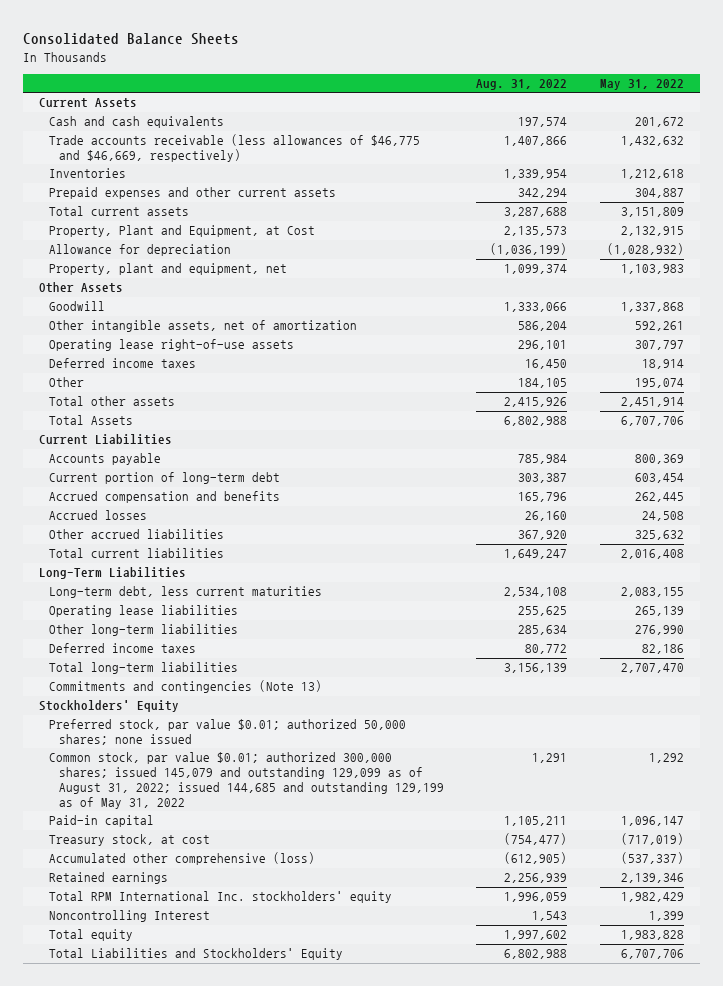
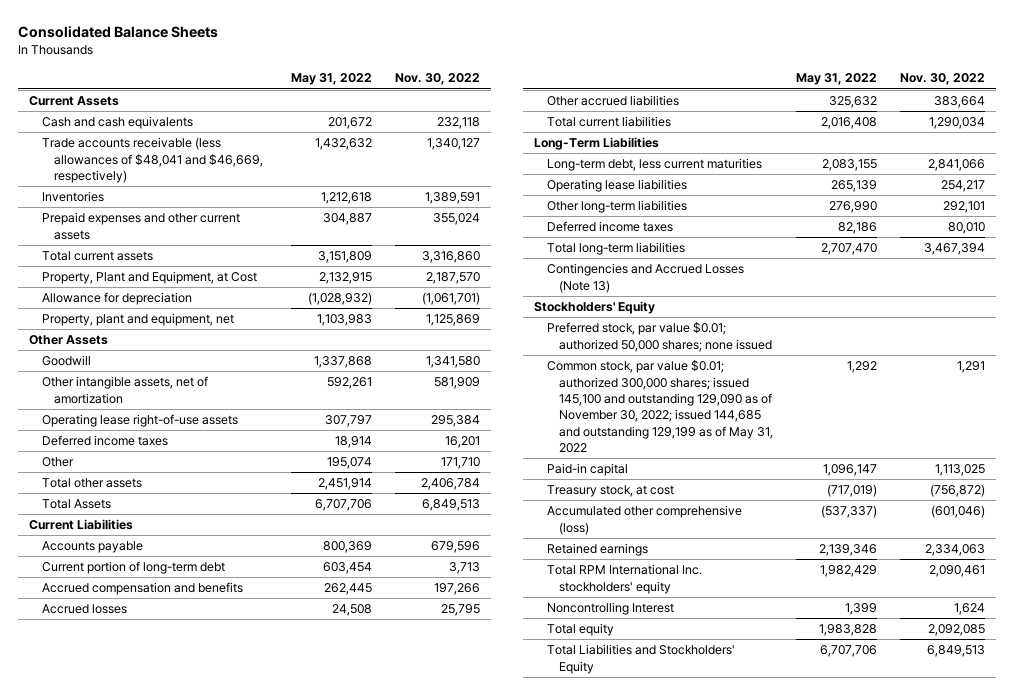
- | Aug. 31, 2022 | May 31, 2022
+ | May 31, 2022 | Nov. 30, 2022
- Trade accounts receivable (less allowances of $46,775 and $46,669, respectively) | 1,407,866 | 1,432,632
+ Trade accounts receivable (less allowances of $48,041 and $46,669, respectively) | 1,432,632 | 1,340,127
- Commitments and contingencies (Note 13)
+ Contingencies and Accrued Losses (Note 13)
- Common stock, par value $0.01; authorized 300,000 shares; issued 145,079 and outstanding 129,099 as of August 31, 2022; issued 144,685 and outstanding 129,199 as of May 31, 2022 | 1,291 | 1,292
+ Common stock, par value $0.01; authorized 300,000 shares; issued 145,100 and outstanding 129,090 as of November 30, 2022; issued 144,685 and outstanding 129,199 as of May 31, 2022 | 1,292 | 1,291

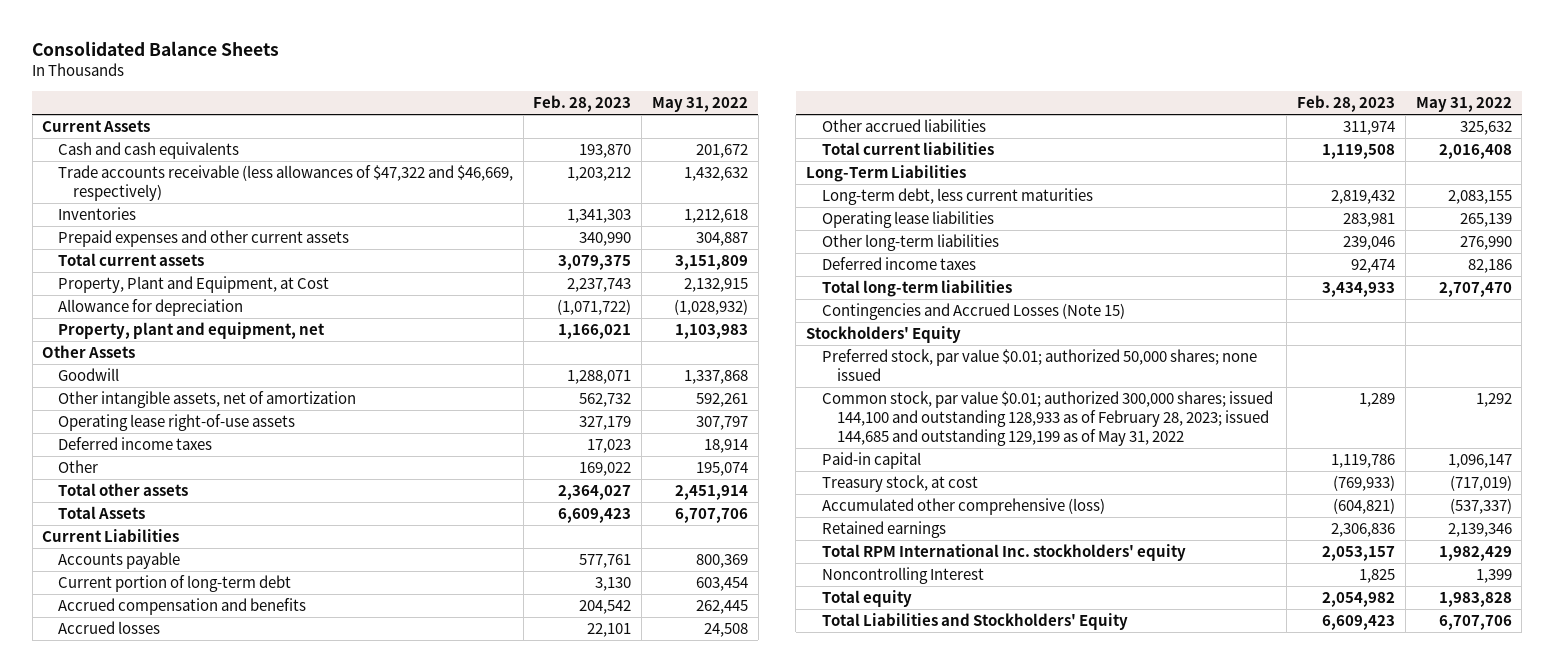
- | May 31, 2022 | Nov. 30, 2022
+ | Feb. 28, 2023 | May 31, 2022
- Trade accounts receivable (less allowances of $48,041 and $46,669, respectively) | 1,432,632 | 1,340,127
+ Trade accounts receivable (less allowances of $47,322 and $46,669, respectively) | 1,203,212 | 1,432,632
- Contingencies and Accrued Losses (Note 13)
+ Contingencies and Accrued Losses (Note 15)
- Common stock, par value $0.01; authorized 300,000 shares; issued 145,100 and outstanding 129,090 as of November 30, 2022; issued 144,685 and outstanding 129,199 as of May 31, 2022 | 1,292 | 1,291
+ Common stock, par value $0.01; authorized 300,000 shares; issued 144,100 and outstanding 128,933 as of February 28, 2023; issued 144,685 and outstanding 129,199 as of May 31, 2022 | 1,289 | 1,292

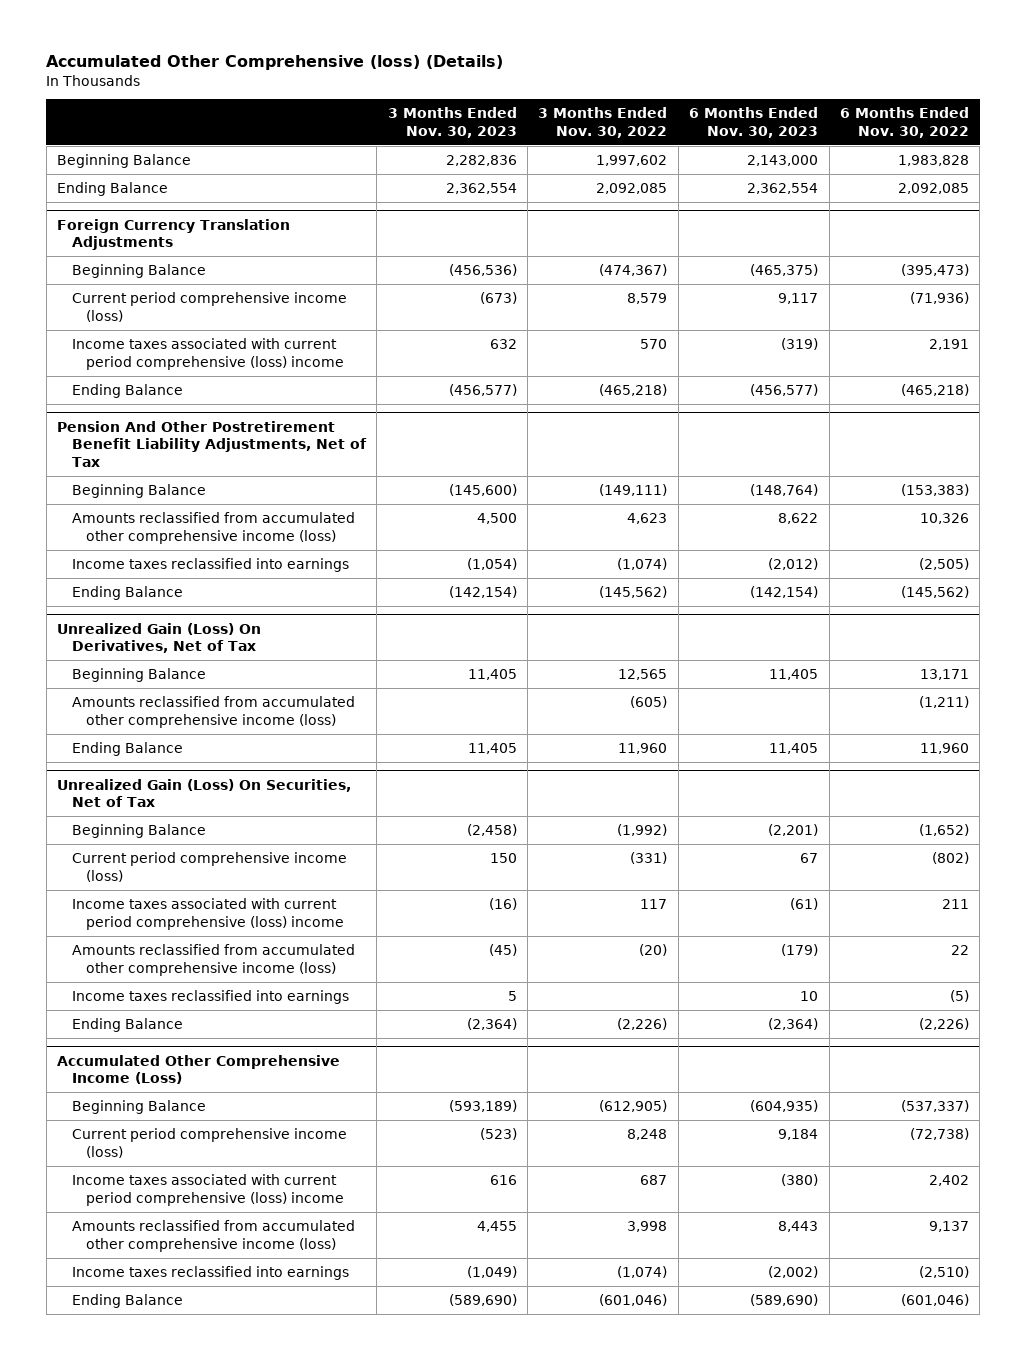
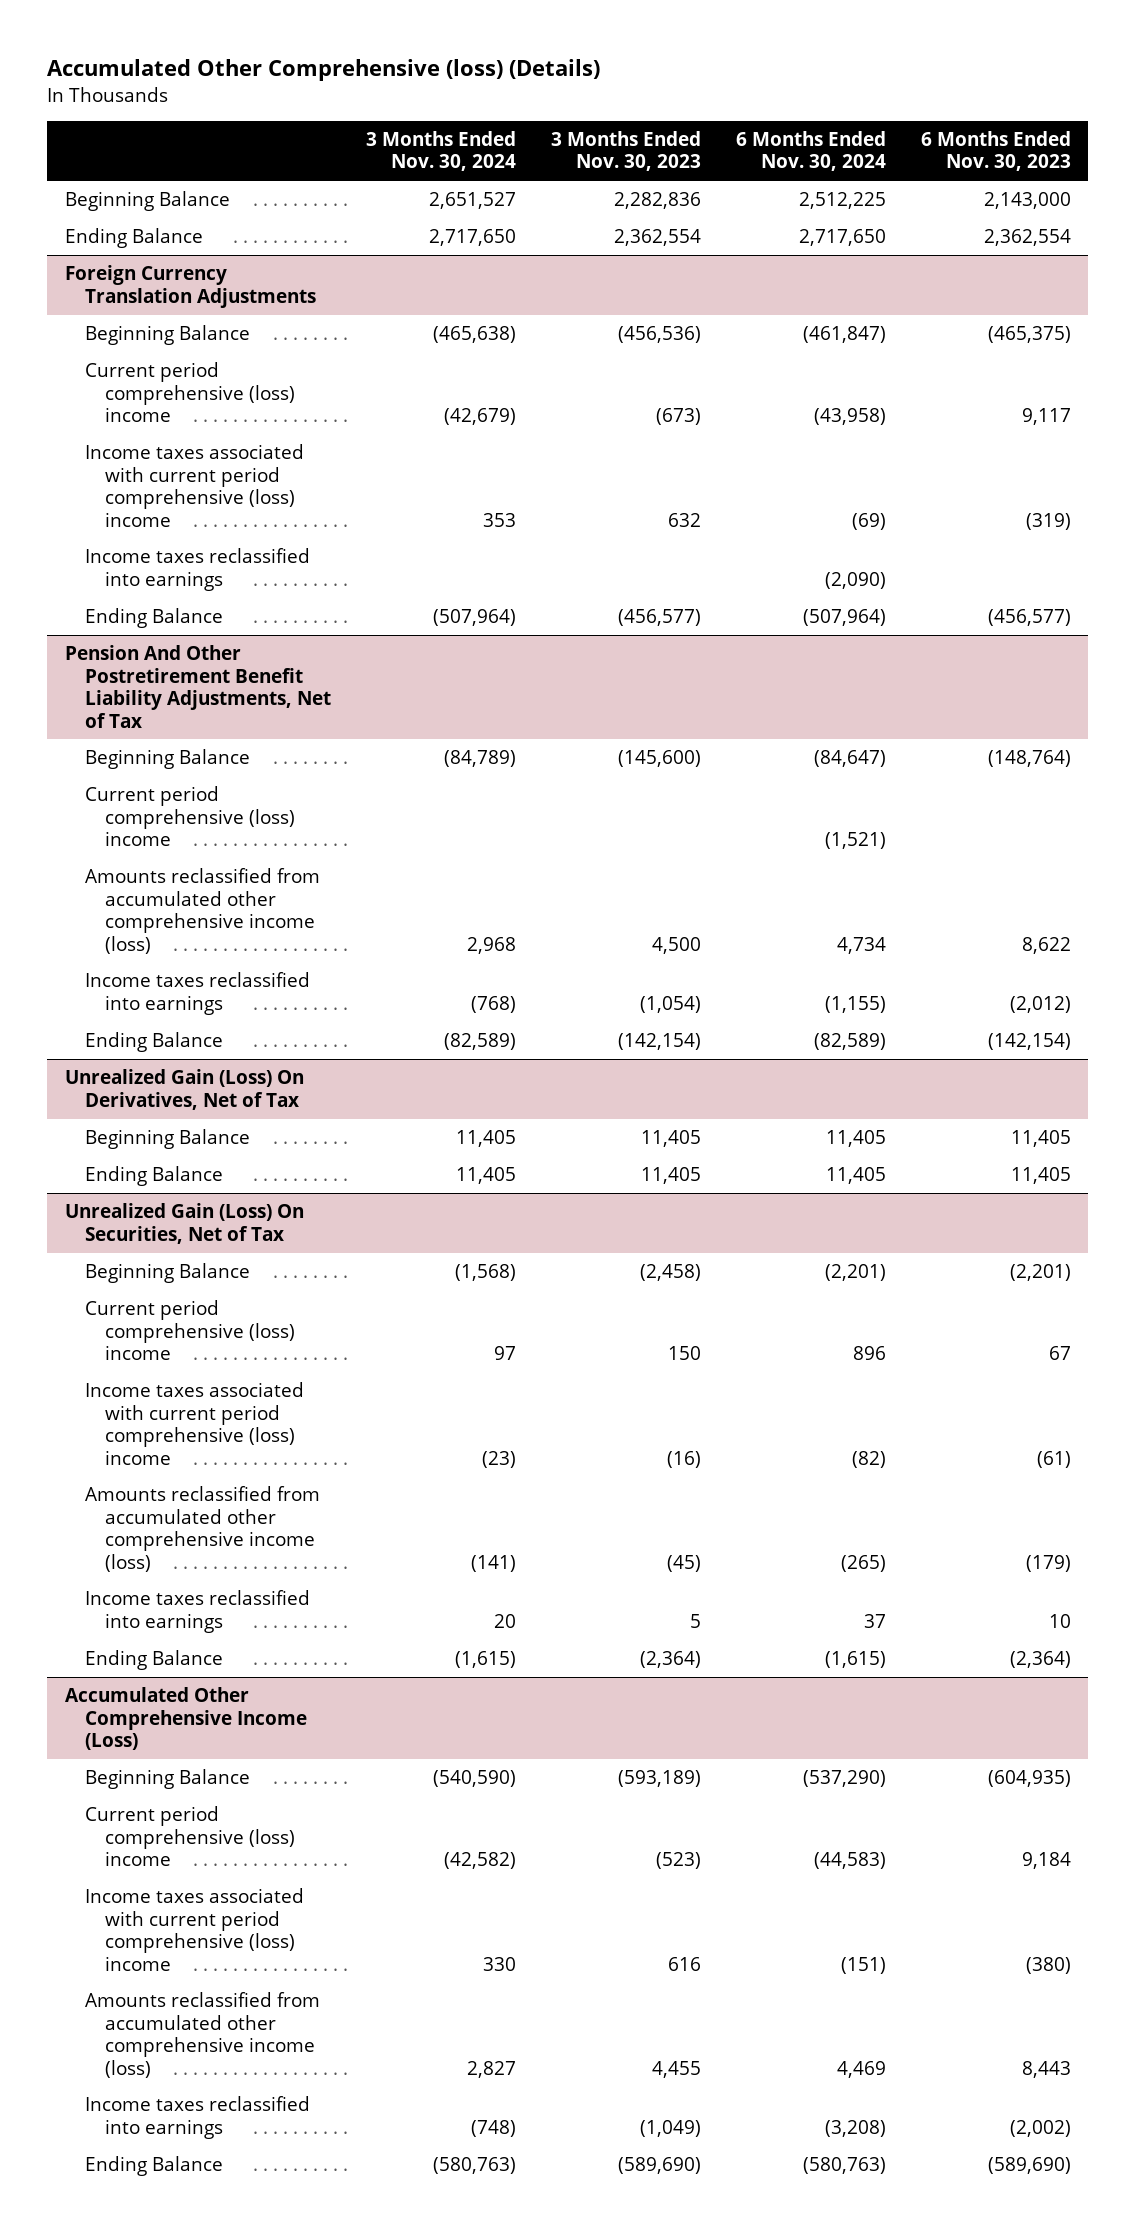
- | 3 Months Ended Nov. 30, 2023 | 3 Months Ended Nov. 30, 2022 | 6 Months Ended Nov. 30, 2023 | 6 Months Ended Nov. 30, 2022
+ | 3 Months Ended Nov. 30, 2024 | 3 Months Ended Nov. 30, 2023 | 6 Months Ended Nov. 30, 2024 | 6 Months Ended Nov. 30, 2023
@ Foreign Currency Translation Adjustments
- Current period comprehensive income (loss) | (673) | 8,579 | 9,117 | (71,936)
+ Current period comprehensive (loss) income | (42,679) | (673) | (43,958) | 9,117
+ Income taxes reclassified into earnings | | | (2,090) |
@ Pension And Other Postretirement Benefit Liability Adjustments, Net of Tax
+ Current period comprehensive (loss) income | | | (1,521) |
@ Unrealized Gain (Loss) On Derivatives, Net of Tax
- Amounts reclassified from accumulated other comprehensive income (loss) | | (605) | | (1,211)
@ Unrealized Gain (Loss) On Securities, Net of Tax
- Current period comprehensive income (loss) | 150 | (331) | 67 | (802)
+ Current period comprehensive (loss) income | 97 | 150 | 896 | 67
@ Accumulated Other Comprehensive Income (Loss)
- Current period comprehensive income (loss) | (523) | 8,248 | 9,184 | (72,738)
+ Current period comprehensive (loss) income | (42,582) | (523) | (44,583) | 9,184

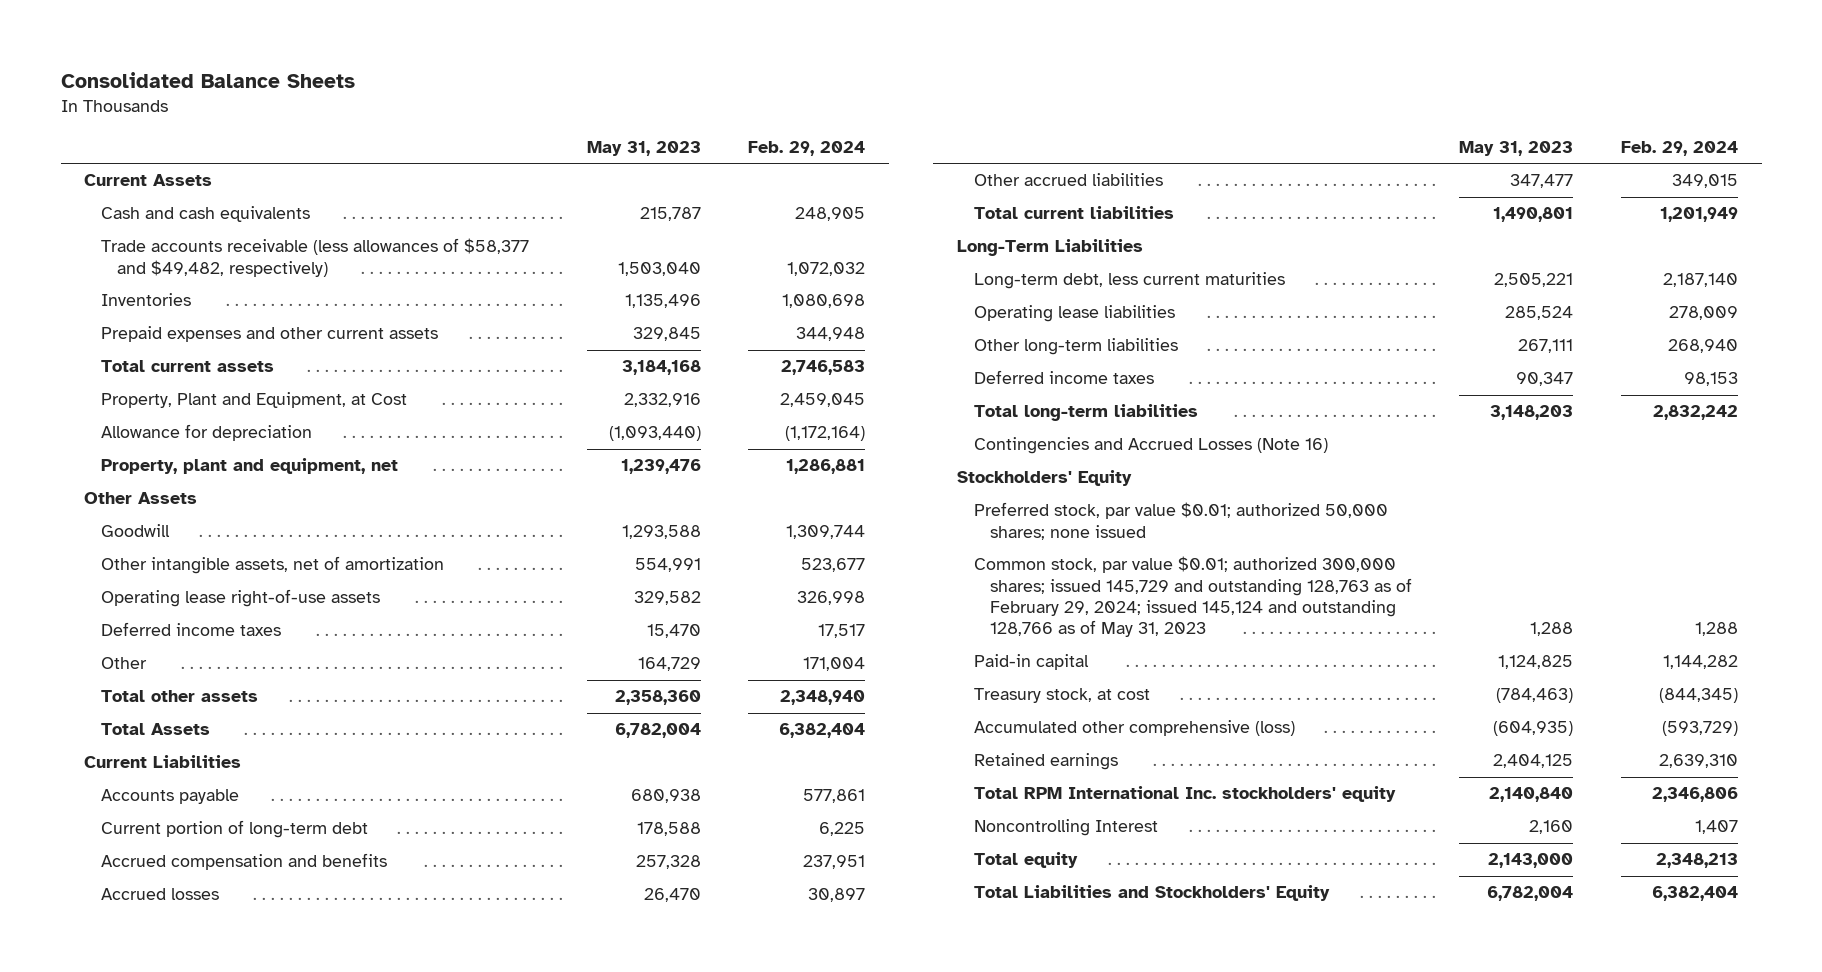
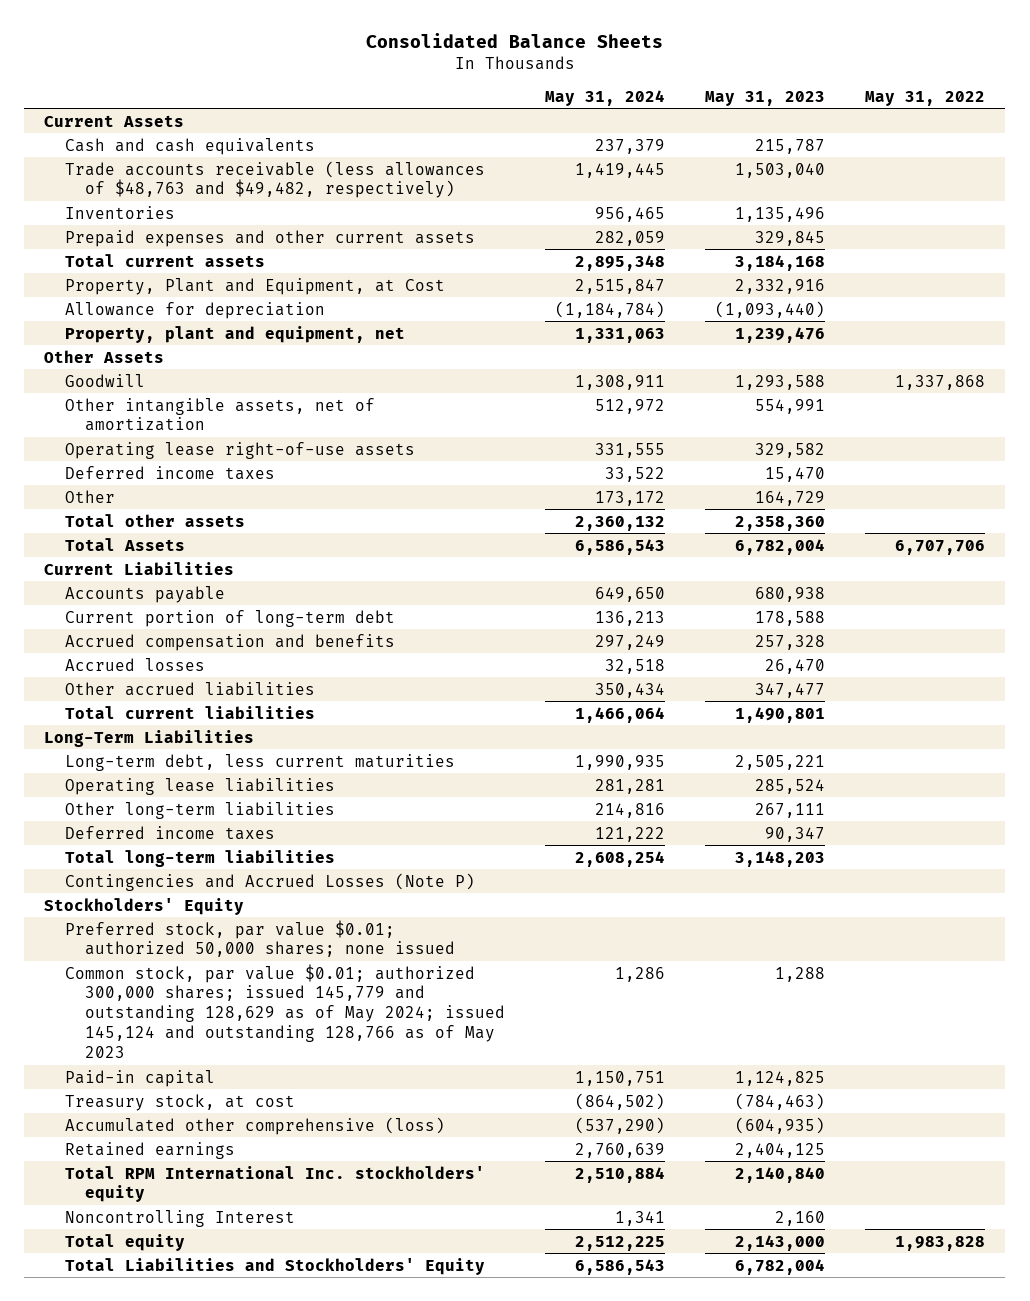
- | May 31, 2023 | Feb. 29, 2024
+ | May 31, 2024 | May 31, 2023 | May 31, 2022
- Trade accounts receivable (less allowances of $58,377 and $49,482, respectively) | 1,503,040 | 1,072,032
+ Trade accounts receivable (less allowances of $48,763 and $49,482, respectively) | 1,419,445 | 1,503,040 |
- Contingencies and Accrued Losses (Note 16)
+ Contingencies and Accrued Losses (Note P)
- Common stock, par value $0.01; authorized 300,000 shares; issued 145,729 and outstanding 128,763 as of February 29, 2024; issued 145,124 and outstanding 128,766 as of May 31, 2023 | 1,288 | 1,288
+ Common stock, par value $0.01; authorized 300,000 shares; issued 145,779 and outstanding 128,629 as of May 2024; issued 145,124 and outstanding 128,766 as of May 2023 | 1,286 | 1,288 |

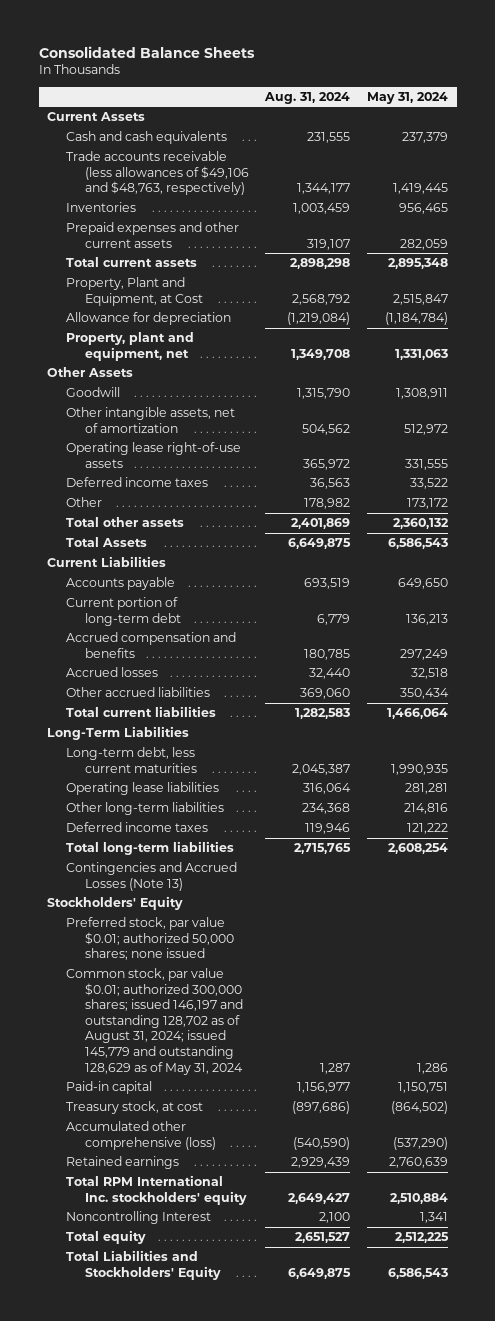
- | May 31, 2024 | May 31, 2023 | May 31, 2022
+ | Aug. 31, 2024 | May 31, 2024
- Trade accounts receivable (less allowances of $48,763 and $49,482, respectively) | 1,419,445 | 1,503,040 |
+ Trade accounts receivable (less allowances of $49,106 and $48,763, respectively) | 1,344,177 | 1,419,445
- Contingencies and Accrued Losses (Note P)
+ Contingencies and Accrued Losses (Note 13)
- Common stock, par value $0.01; authorized 300,000 shares; issued 145,779 and outstanding 128,629 as of May 2024; issued 145,124 and outstanding 128,766 as of May 2023 | 1,286 | 1,288 |
+ Common stock, par value $0.01; authorized 300,000 shares; issued 146,197 and outstanding 128,702 as of August 31, 2024; issued 145,779 and outstanding 128,629 as of May 31, 2024 | 1,287 | 1,286

